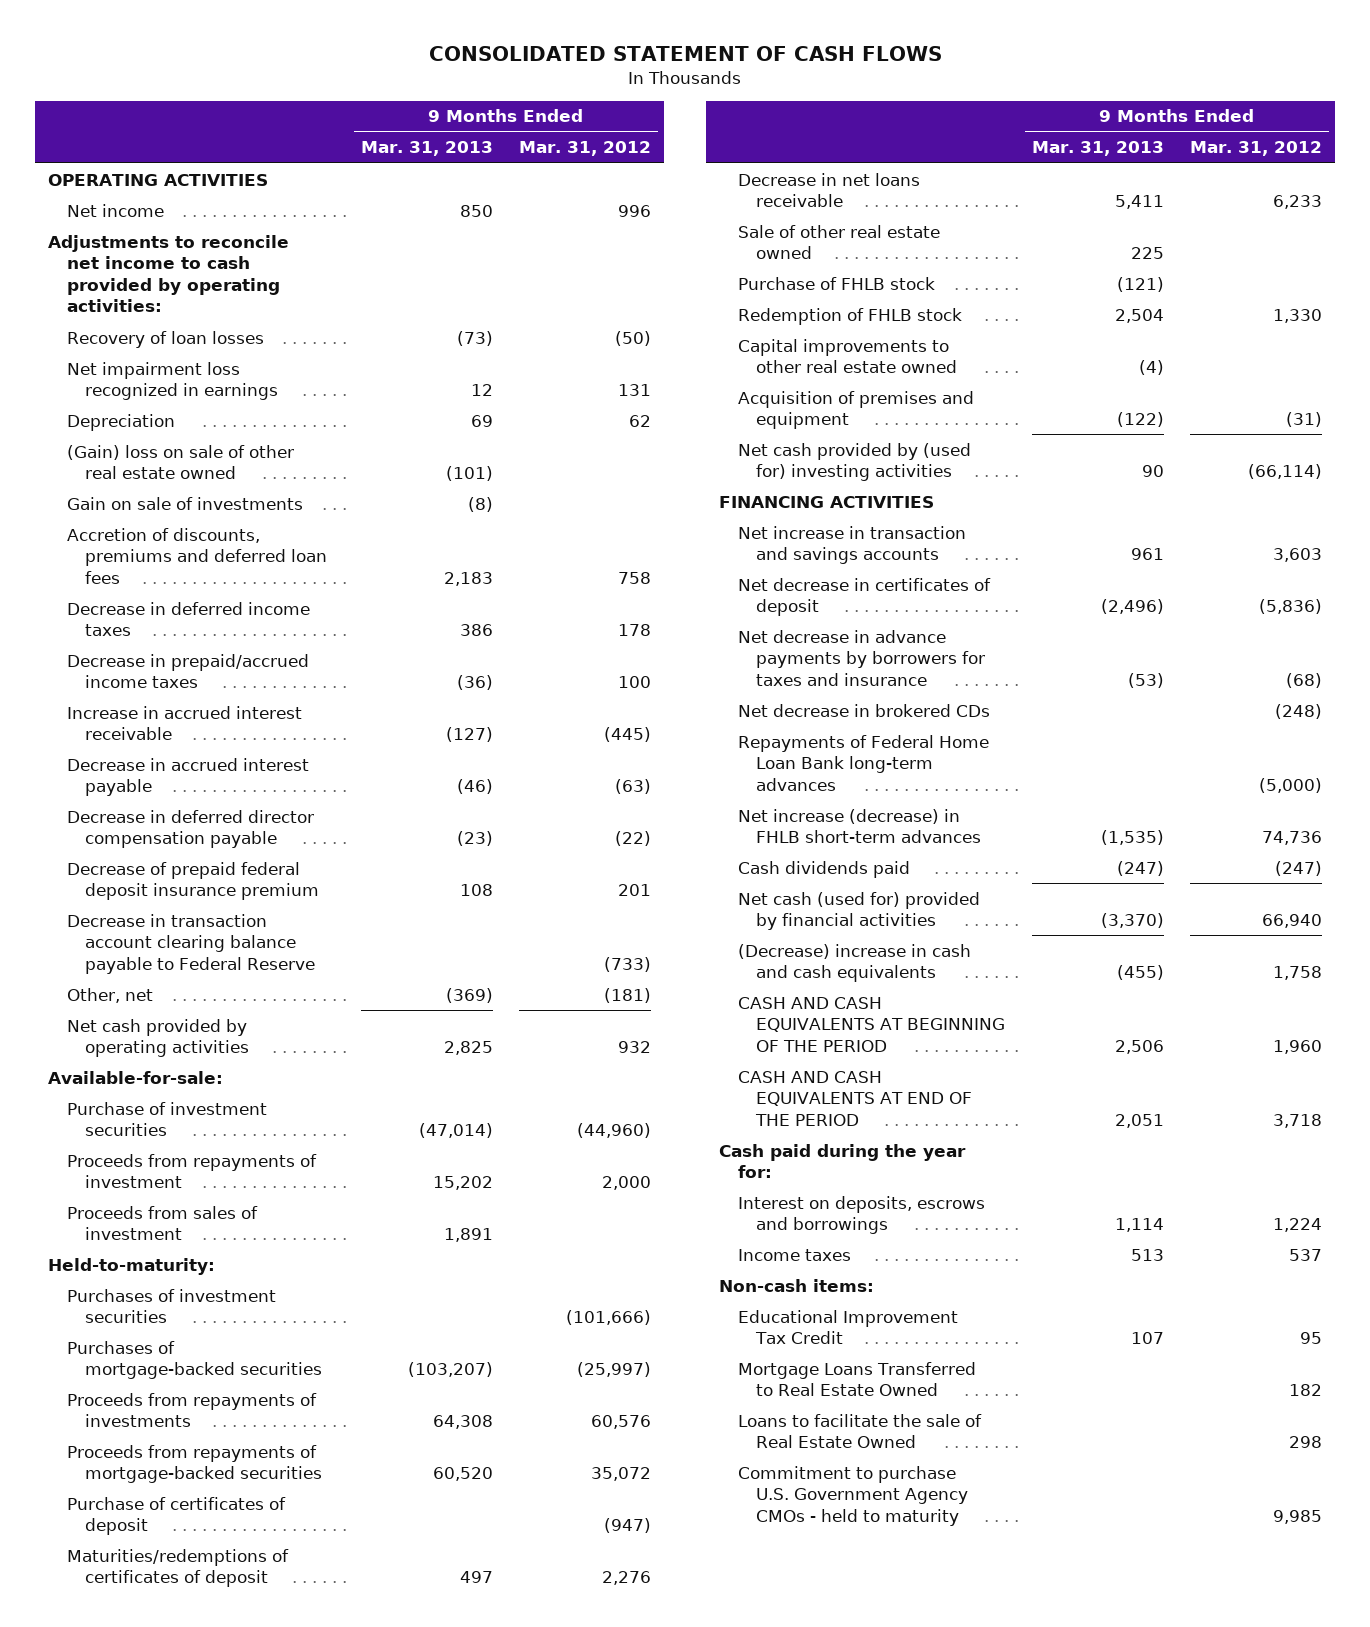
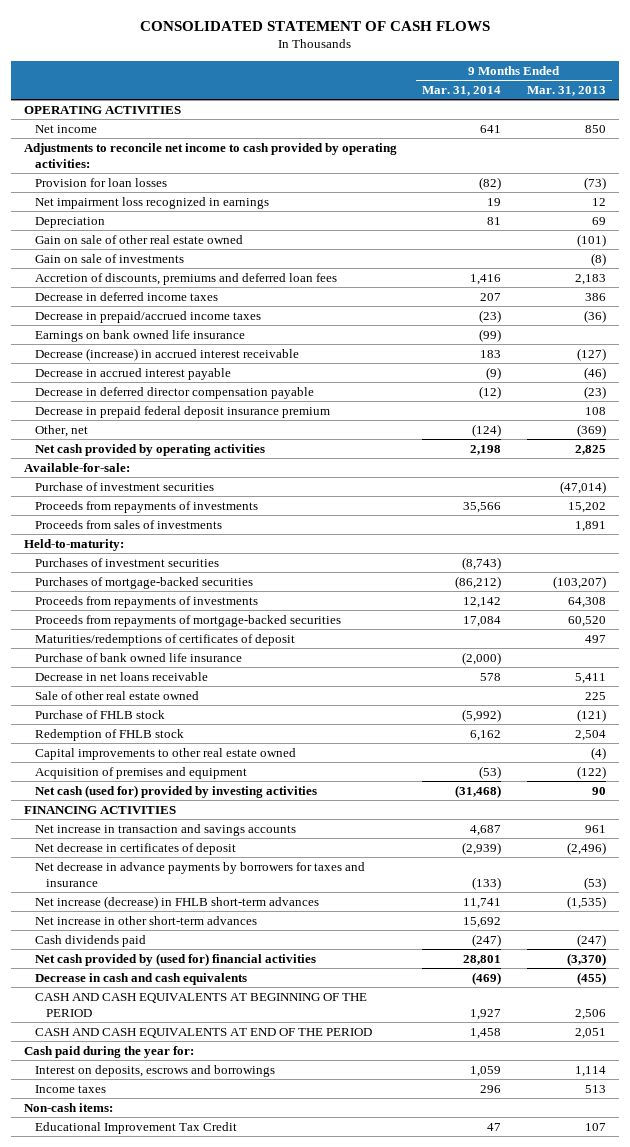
- | 9 Months Ended Mar. 31, 2013 | 9 Months Ended Mar. 31, 2012
+ | 9 Months Ended Mar. 31, 2014 | 9 Months Ended Mar. 31, 2013
- Recovery of loan losses | (73) | (50)
+ Provision for loan losses | (82) | (73)
- (Gain) loss on sale of other real estate owned | (101) |
+ Gain on sale of other real estate owned | | (101)
- Increase in accrued interest receivable | (127) | (445)
+ Earnings on bank owned life insurance | (99) |
+ Decrease (increase) in accrued interest receivable | 183 | (127)
- Decrease of prepaid federal deposit insurance premium | 108 | 201
- Decrease in transaction account clearing balance payable to Federal Reserve | | (733)
+ Decrease in prepaid federal deposit insurance premium | | 108
- Proceeds from repayments of investment | 15,202 | 2,000
- Proceeds from sales of investment | 1,891 |
+ Proceeds from repayments of investments | 35,566 | 15,202
+ Proceeds from sales of investments | | 1,891
- Purchase of certificates of deposit | | (947)
+ Purchase of bank owned life insurance | (2,000) |
- Net cash provided by (used for) investing activities | 90 | (66,114)
+ Net cash (used for) provided by investing activities | (31,468) | 90
- Net decrease in brokered CDs | | (248)
- Repayments of Federal Home Loan Bank long-term advances | | (5,000)
+ Net increase in other short-term advances | 15,692 |
- Net cash (used for) provided by financial activities | (3,370) | 66,940
- (Decrease) increase in cash and cash equivalents | (455) | 1,758
+ Net cash provided by (used for) financial activities | 28,801 | (3,370)
+ Decrease in cash and cash equivalents | (469) | (455)
- Mortgage Loans Transferred to Real Estate Owned | | 182
- Loans to facilitate the sale of Real Estate Owned | | 298
- Commitment to purchase U.S. Government Agency CMOs - held to maturity | | 9,985

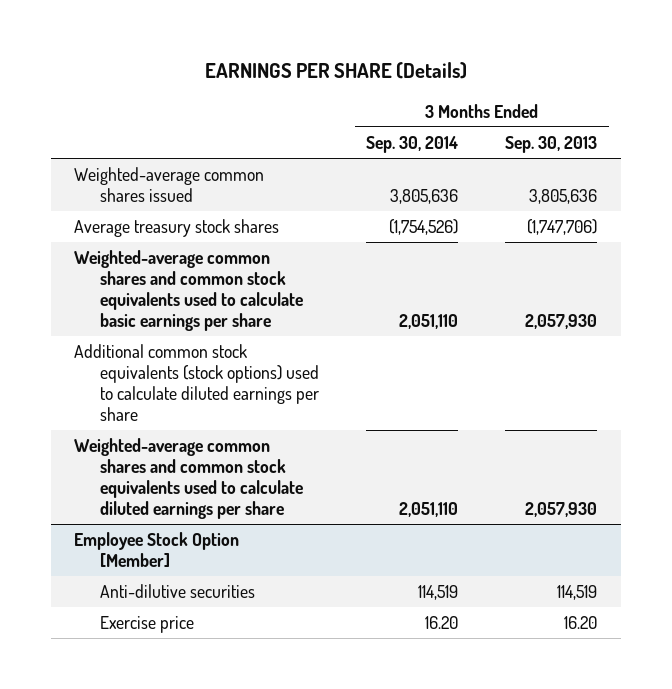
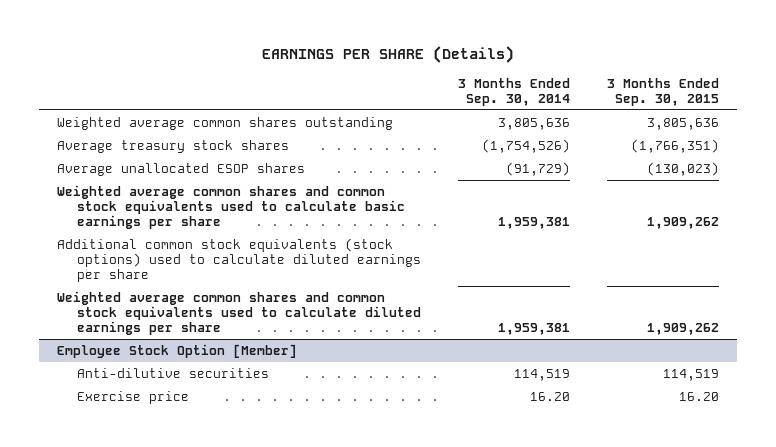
- | 3 Months Ended Sep. 30, 2014 | 3 Months Ended Sep. 30, 2013
+ | 3 Months Ended Sep. 30, 2014 | 3 Months Ended Sep. 30, 2015
- Weighted-average common shares issued | 3,805,636 | 3,805,636
+ Weighted average common shares outstanding | 3,805,636 | 3,805,636
- Weighted-average common shares and common stock equivalents used to calculate basic earnings per share | 2,051,110 | 2,057,930
+ Average unallocated ESOP shares | (91,729) | (130,023)
+ Weighted average common shares and common stock equivalents used to calculate basic earnings per share | 1,959,381 | 1,909,262
- Weighted-average common shares and common stock equivalents used to calculate diluted earnings per share | 2,051,110 | 2,057,930
+ Weighted average common shares and common stock equivalents used to calculate diluted earnings per share | 1,959,381 | 1,909,262

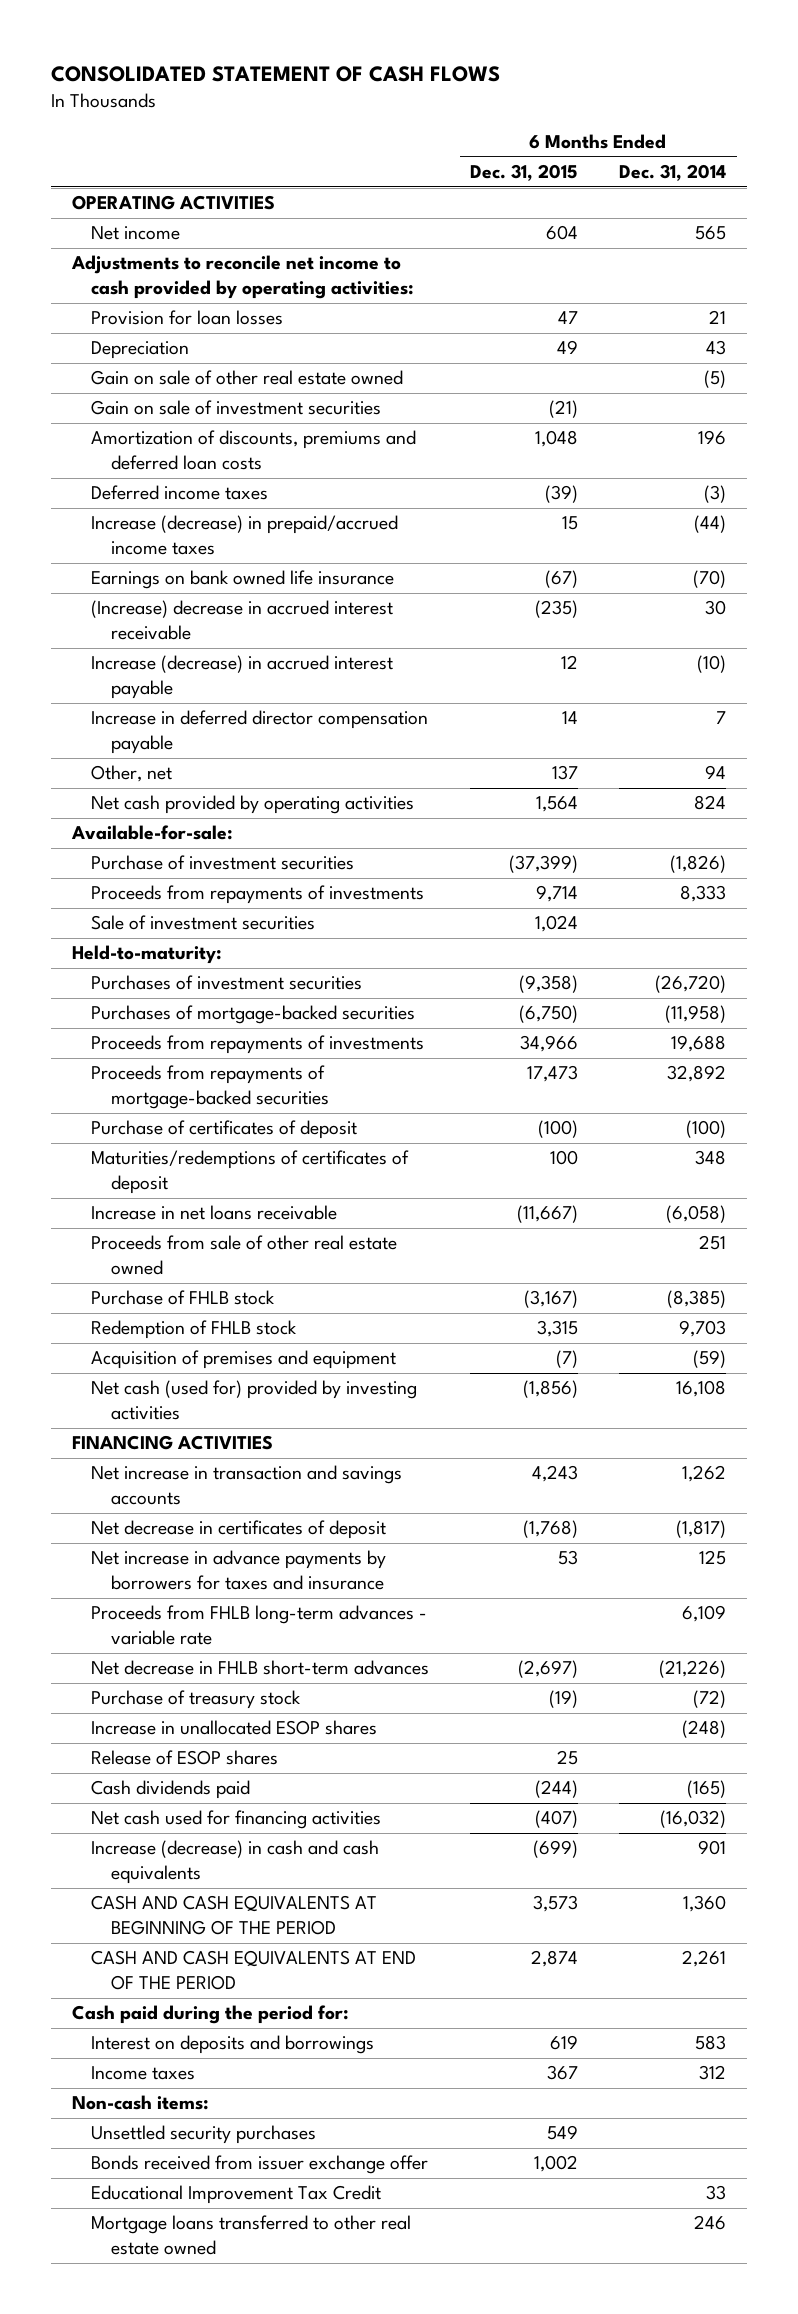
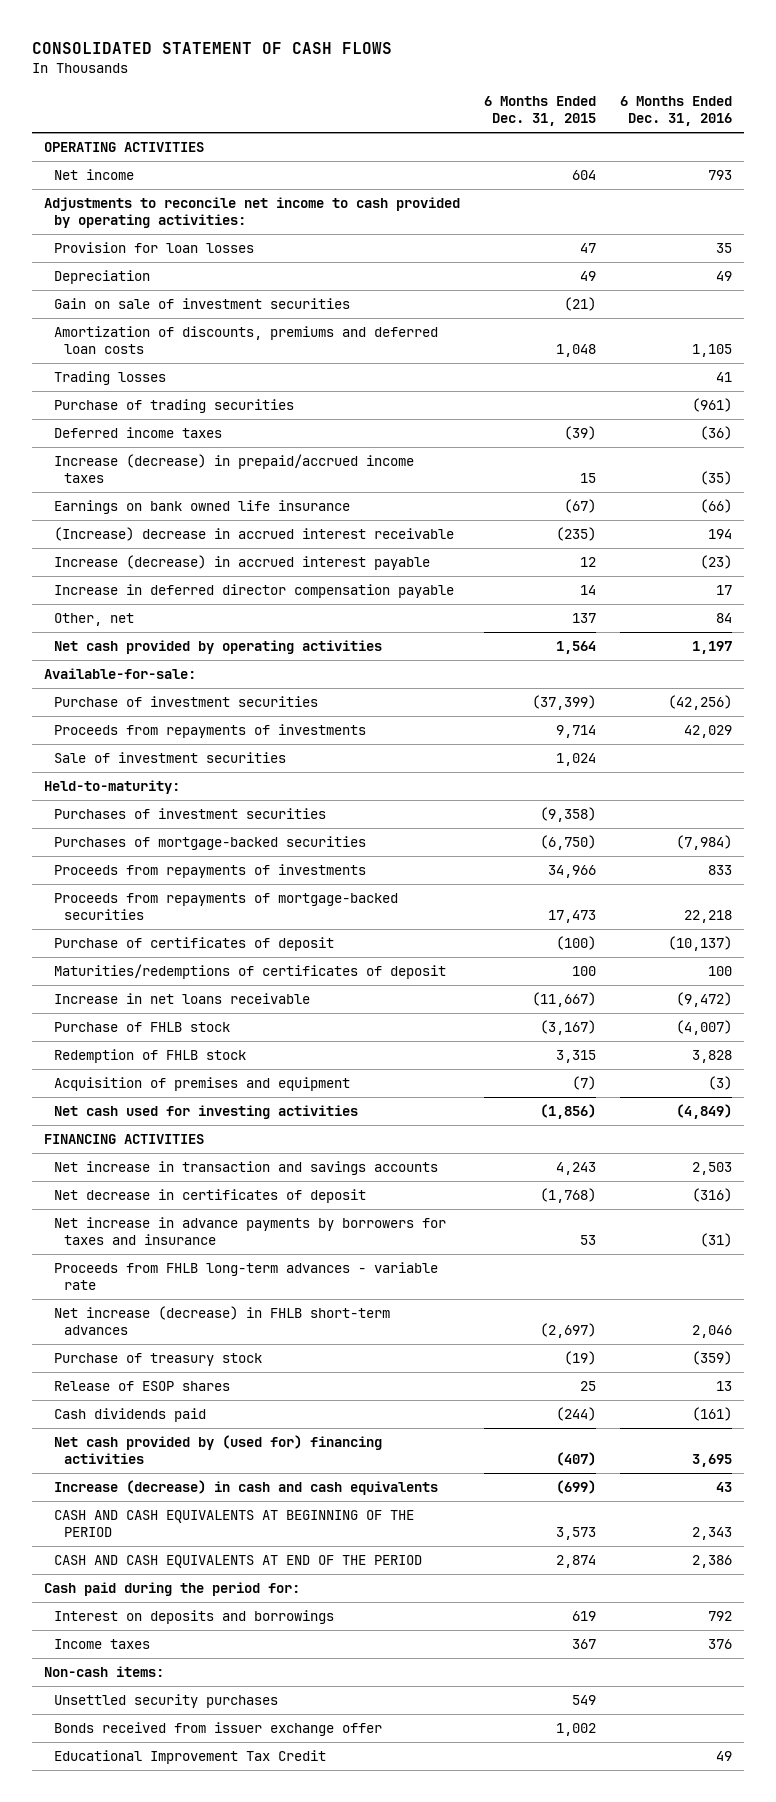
- | 6 Months Ended Dec. 31, 2015 | 6 Months Ended Dec. 31, 2014
+ | 6 Months Ended Dec. 31, 2015 | 6 Months Ended Dec. 31, 2016
- Gain on sale of other real estate owned | | (5)
+ Trading losses | | 41
+ Purchase of trading securities | | (961)
- Proceeds from sale of other real estate owned | | 251
- Net cash (used for) provided by investing activities | (1,856) | 16,108
+ Net cash used for investing activities | (1,856) | (4,849)
- Net decrease in FHLB short-term advances | (2,697) | (21,226)
+ Net increase (decrease) in FHLB short-term advances | (2,697) | 2,046
- Increase in unallocated ESOP shares | | (248)
- Net cash used for financing activities | (407) | (16,032)
+ Net cash provided by (used for) financing activities | (407) | 3,695
- Mortgage loans transferred to other real estate owned | | 246

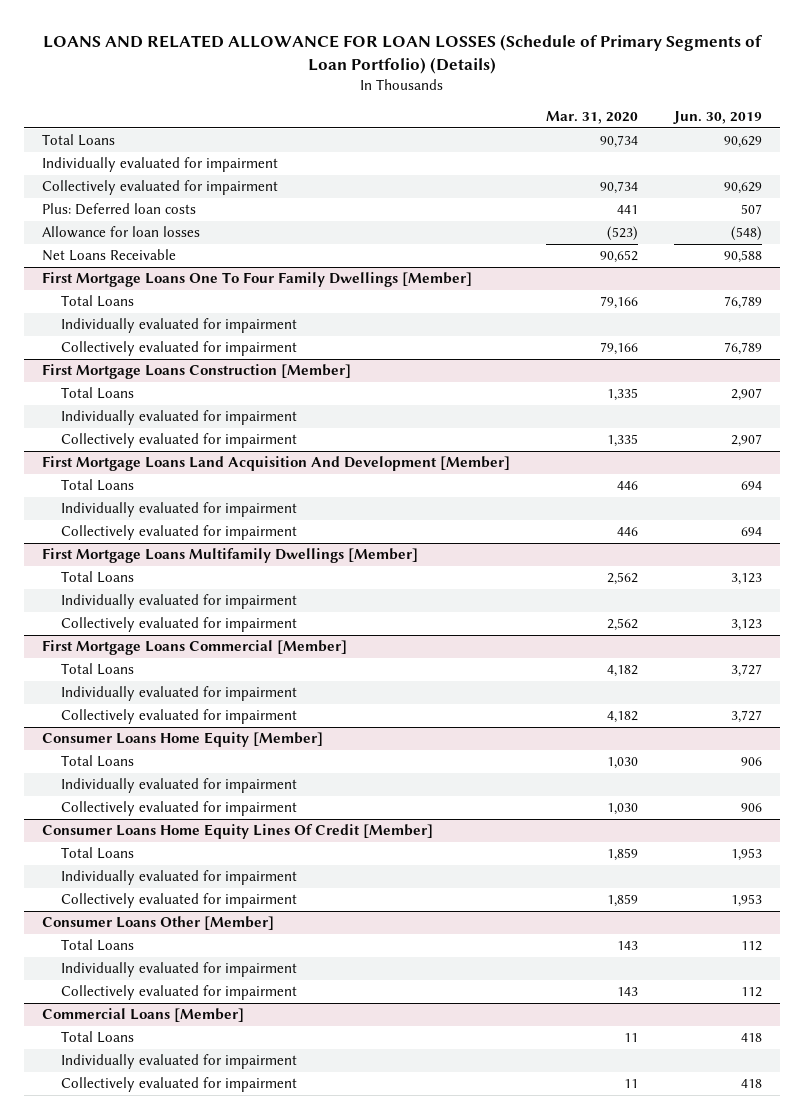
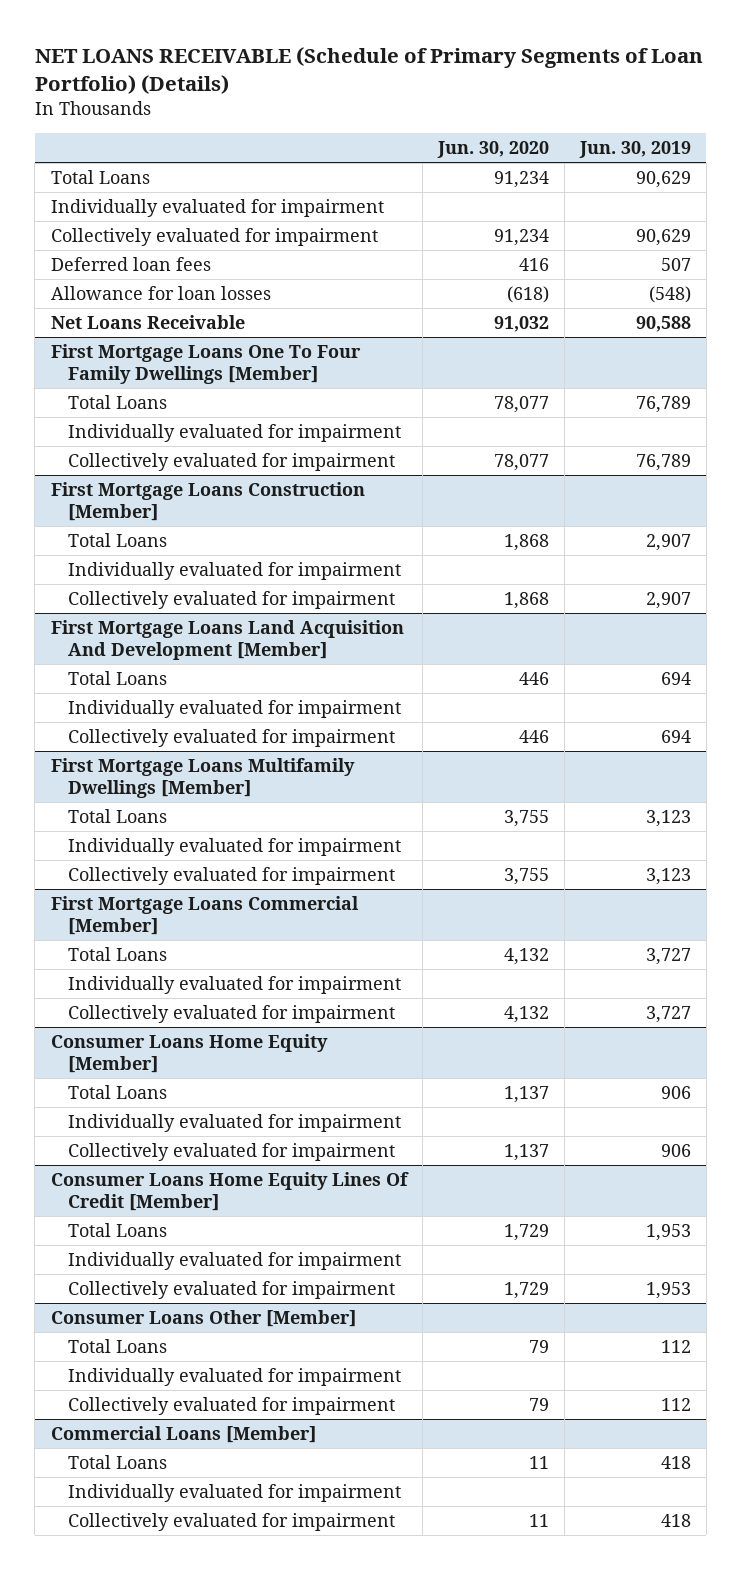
- LOANS AND RELATED ALLOWANCE FOR LOAN LOSSES (Schedule of Primary Segments of Loan Portfolio) (Details)
+ NET LOANS RECEIVABLE (Schedule of Primary Segments of Loan Portfolio) (Details)
- | Mar. 31, 2020 | Jun. 30, 2019
+ | Jun. 30, 2020 | Jun. 30, 2019
- Plus: Deferred loan costs | 441 | 507
+ Deferred loan fees | 416 | 507

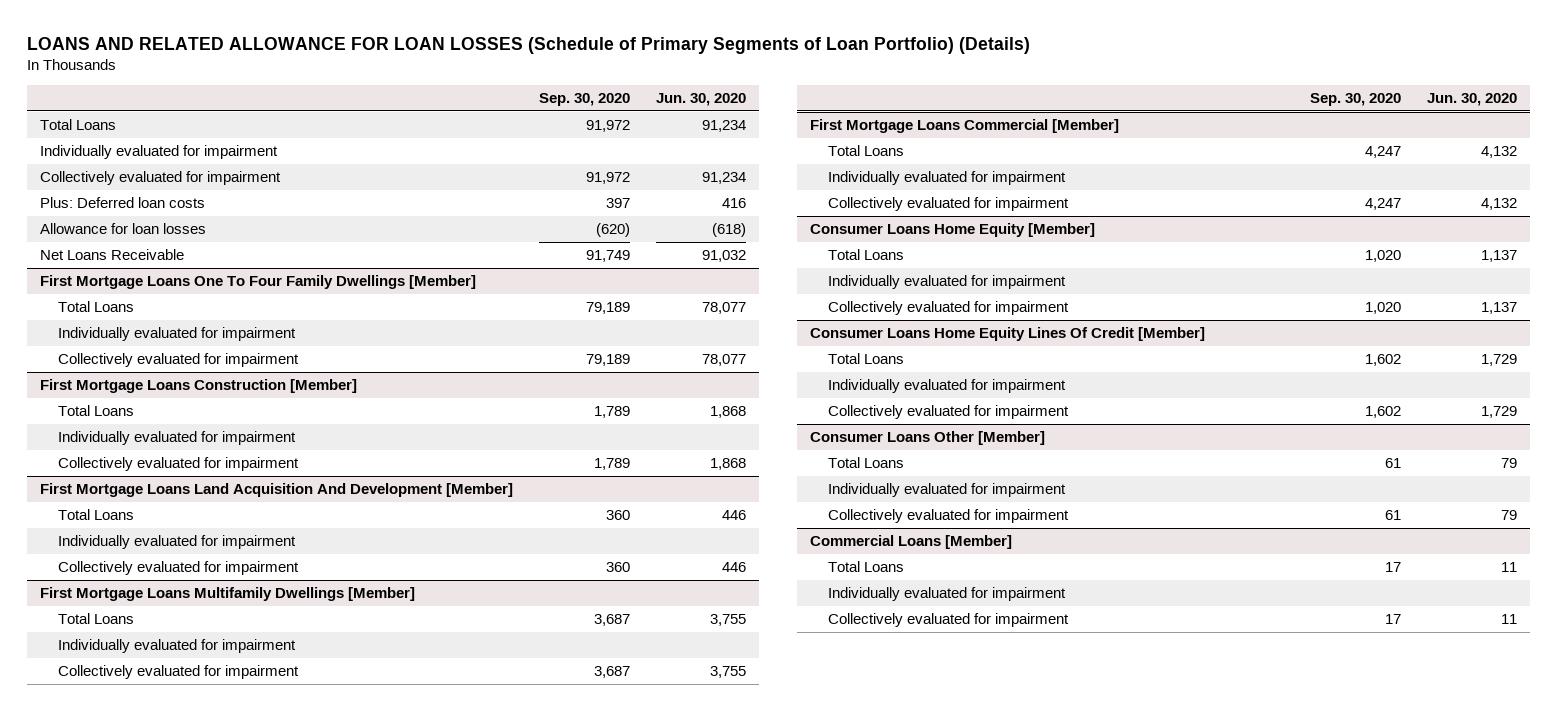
- NET LOANS RECEIVABLE (Schedule of Primary Segments of Loan Portfolio) (Details)
+ LOANS AND RELATED ALLOWANCE FOR LOAN LOSSES (Schedule of Primary Segments of Loan Portfolio) (Details)
- | Jun. 30, 2020 | Jun. 30, 2019
+ | Sep. 30, 2020 | Jun. 30, 2020
- Deferred loan fees | 416 | 507
+ Plus: Deferred loan costs | 397 | 416

